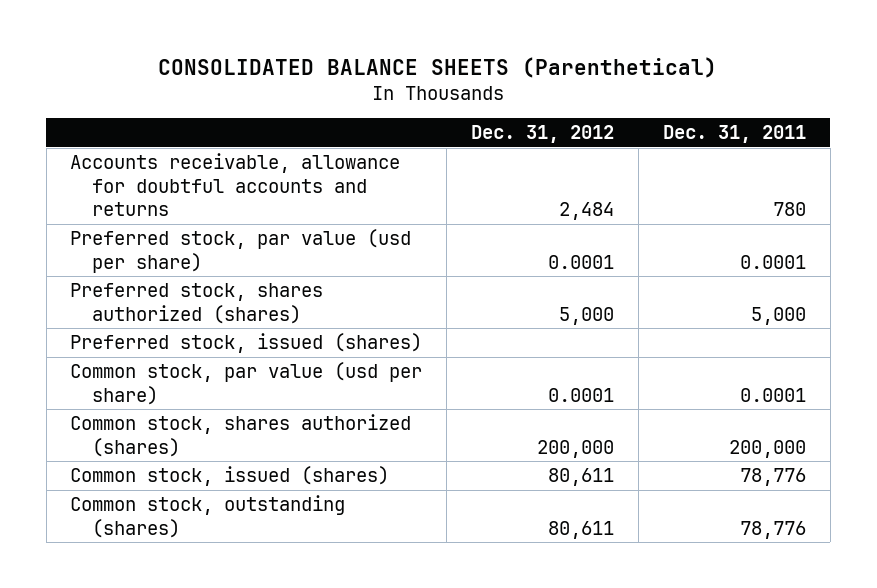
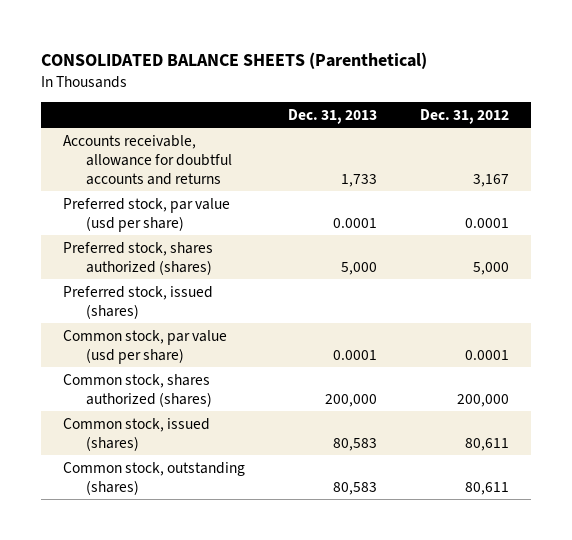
- | Dec. 31, 2012 | Dec. 31, 2011
+ | Dec. 31, 2013 | Dec. 31, 2012
- Accounts receivable, allowance for doubtful accounts and returns | 2,484 | 780
+ Accounts receivable, allowance for doubtful accounts and returns | 1,733 | 3,167

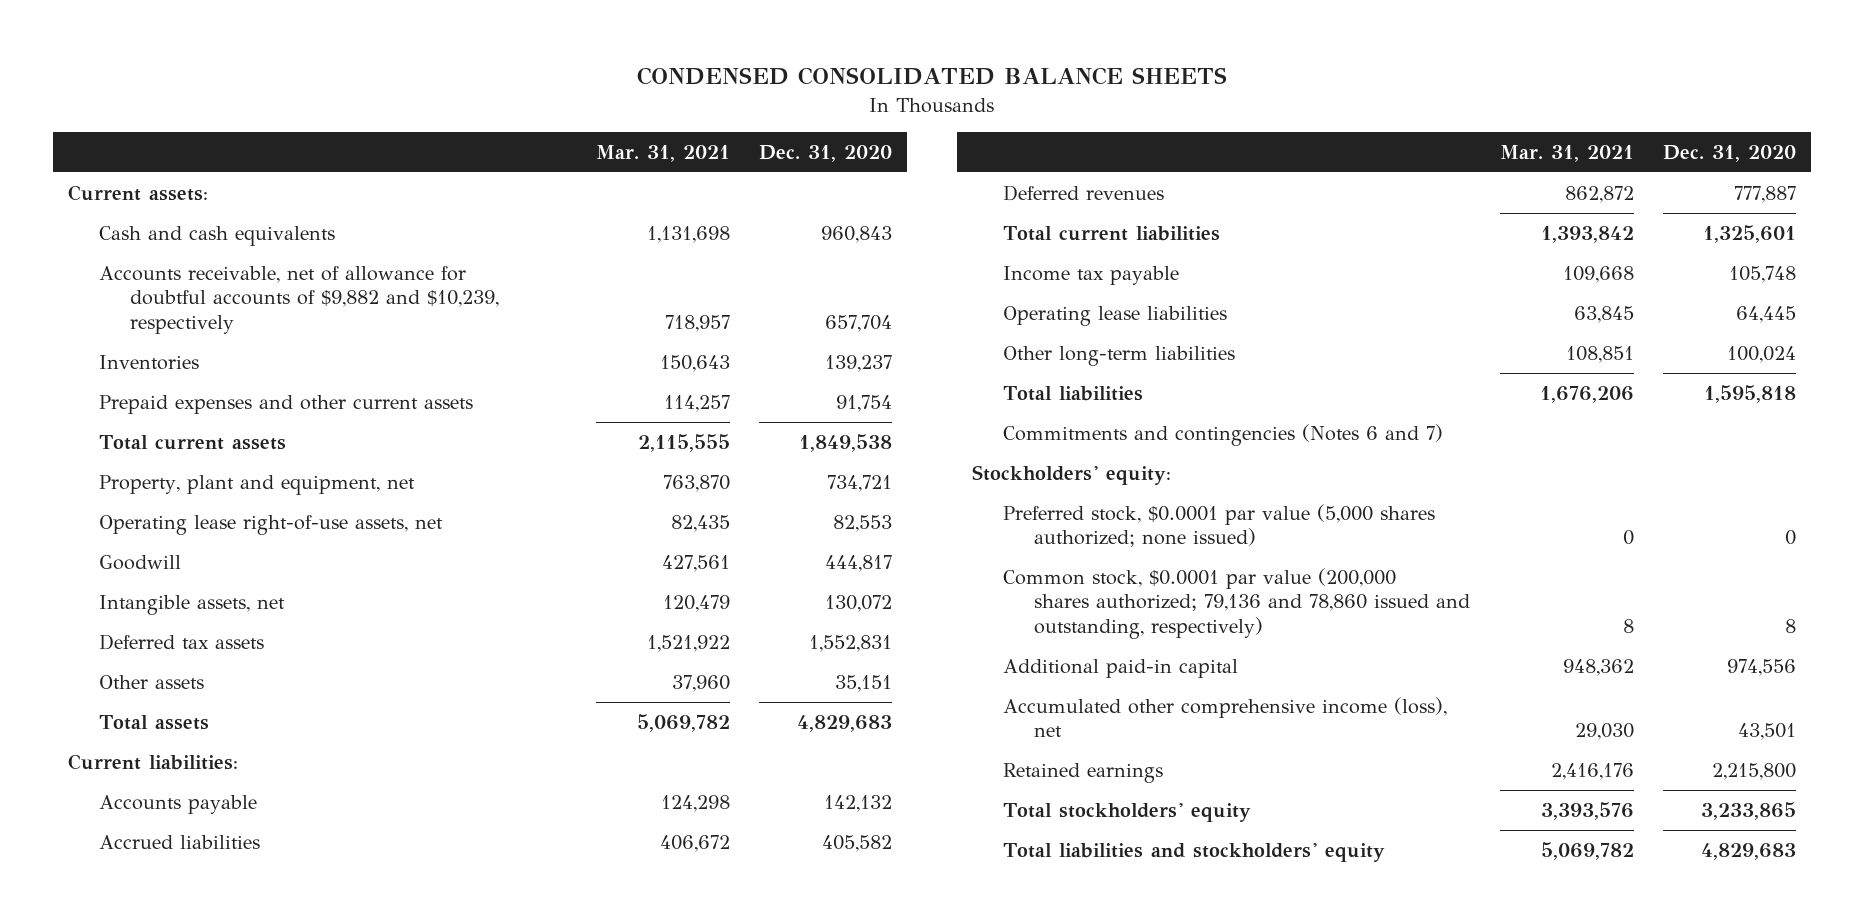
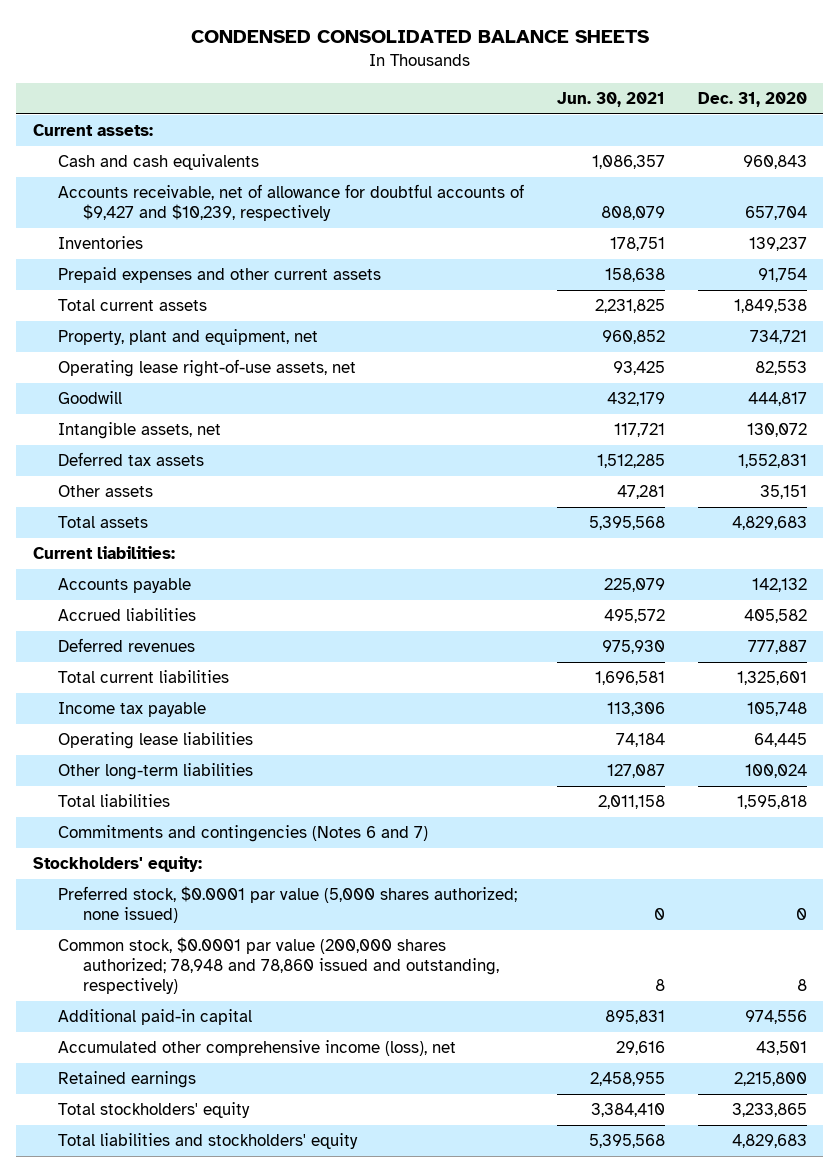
- | Mar. 31, 2021 | Dec. 31, 2020
+ | Jun. 30, 2021 | Dec. 31, 2020
- Accounts receivable, net of allowance for doubtful accounts of $9,882 and $10,239, respectively | 718,957 | 657,704
+ Accounts receivable, net of allowance for doubtful accounts of $9,427 and $10,239, respectively | 808,079 | 657,704
- Common stock, $0.0001 par value (200,000 shares authorized; 79,136 and 78,860 issued and outstanding, respectively) | 8 | 8
+ Common stock, $0.0001 par value (200,000 shares authorized; 78,948 and 78,860 issued and outstanding, respectively) | 8 | 8

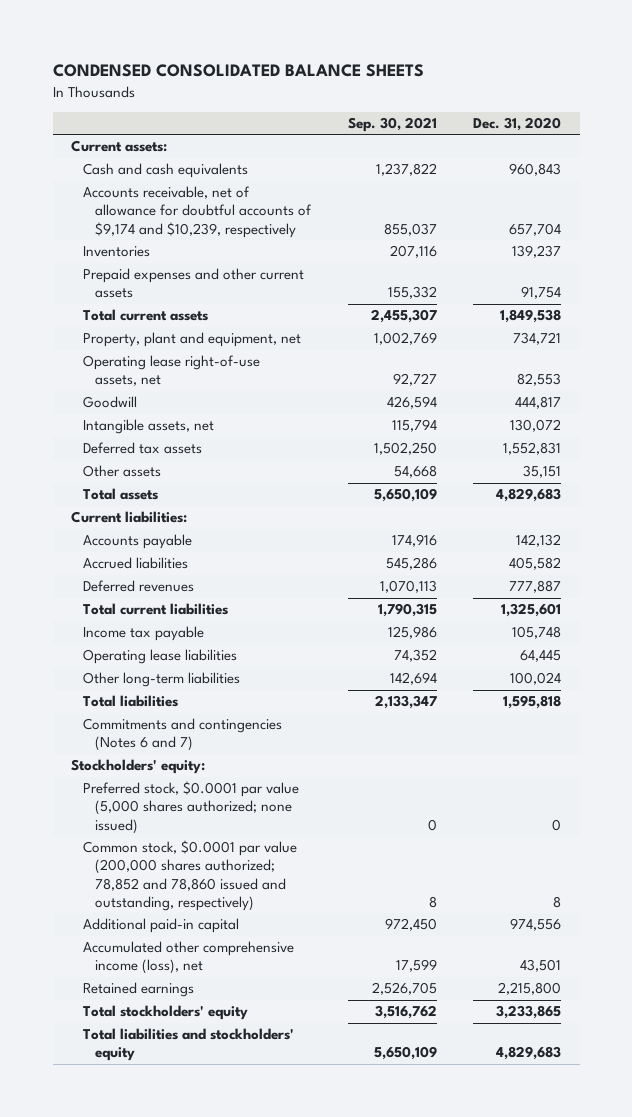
- | Jun. 30, 2021 | Dec. 31, 2020
+ | Sep. 30, 2021 | Dec. 31, 2020
- Accounts receivable, net of allowance for doubtful accounts of $9,427 and $10,239, respectively | 808,079 | 657,704
+ Accounts receivable, net of allowance for doubtful accounts of $9,174 and $10,239, respectively | 855,037 | 657,704
- Common stock, $0.0001 par value (200,000 shares authorized; 78,948 and 78,860 issued and outstanding, respectively) | 8 | 8
+ Common stock, $0.0001 par value (200,000 shares authorized; 78,852 and 78,860 issued and outstanding, respectively) | 8 | 8

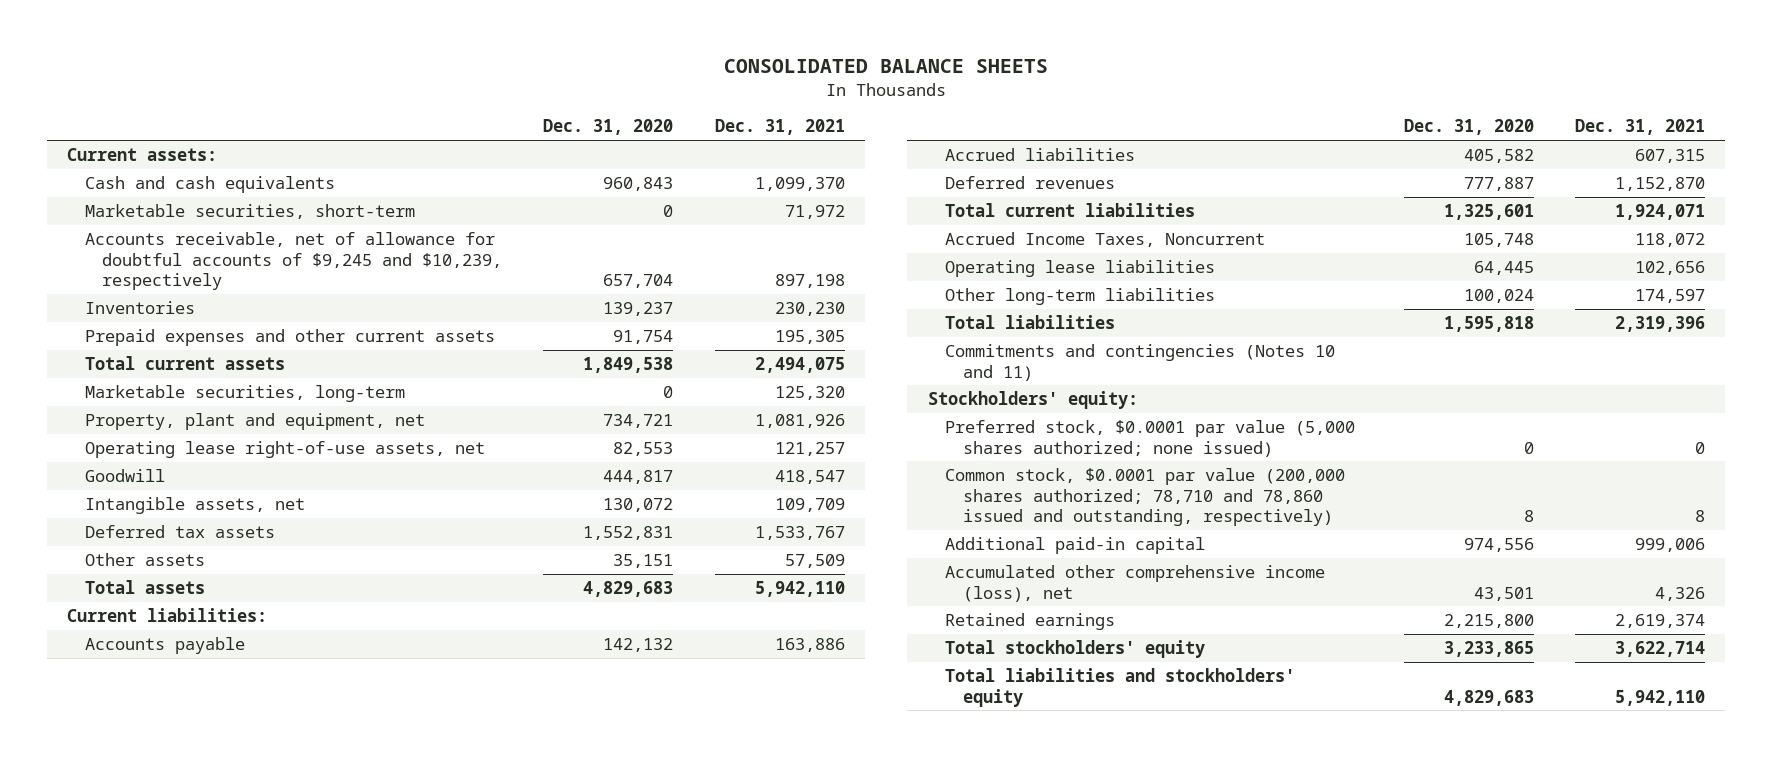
- CONDENSED CONSOLIDATED BALANCE SHEETS
+ CONSOLIDATED BALANCE SHEETS
- | Sep. 30, 2021 | Dec. 31, 2020
+ | Dec. 31, 2020 | Dec. 31, 2021
- Accounts receivable, net of allowance for doubtful accounts of $9,174 and $10,239, respectively | 855,037 | 657,704
+ Marketable securities, short-term | 0 | 71,972
+ Accounts receivable, net of allowance for doubtful accounts of $9,245 and $10,239, respectively | 657,704 | 897,198
+ Marketable securities, long-term | 0 | 125,320
- Income tax payable | 125,986 | 105,748
+ Accrued Income Taxes, Noncurrent | 105,748 | 118,072
- Commitments and contingencies (Notes 6 and 7)
+ Commitments and contingencies (Notes 10 and 11)
- Common stock, $0.0001 par value (200,000 shares authorized; 78,852 and 78,860 issued and outstanding, respectively) | 8 | 8
+ Common stock, $0.0001 par value (200,000 shares authorized; 78,710 and 78,860 issued and outstanding, respectively) | 8 | 8

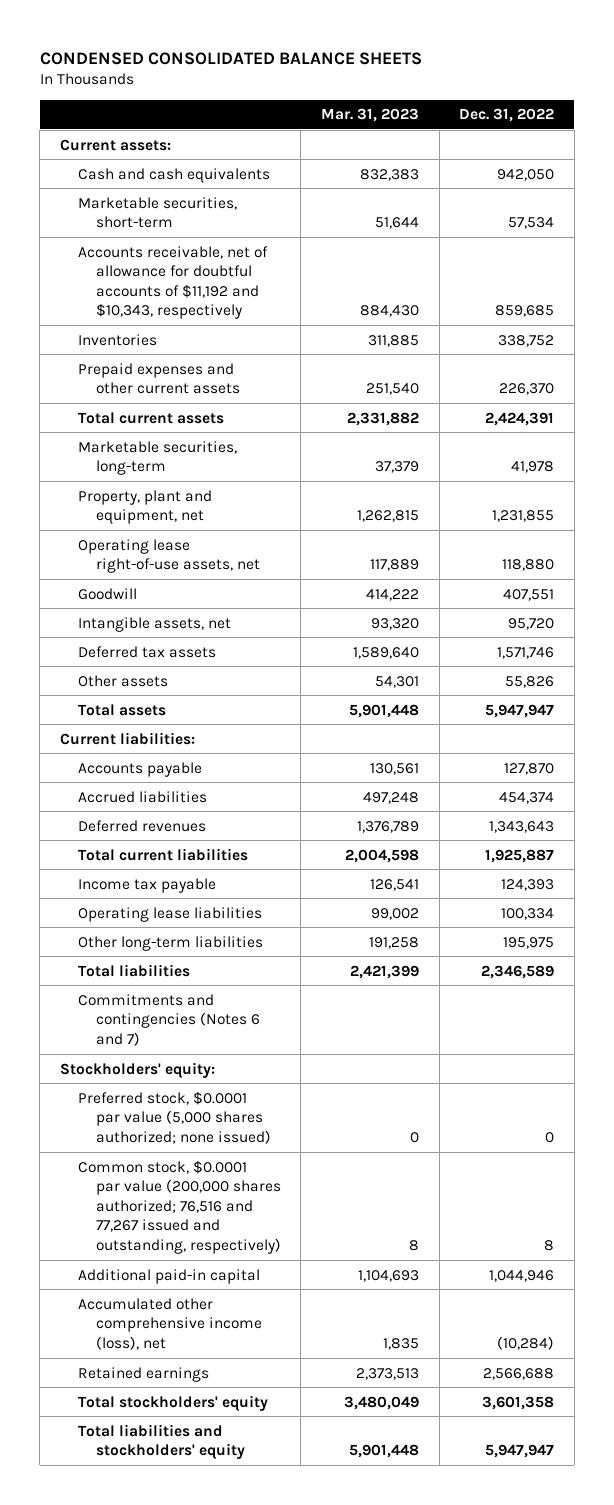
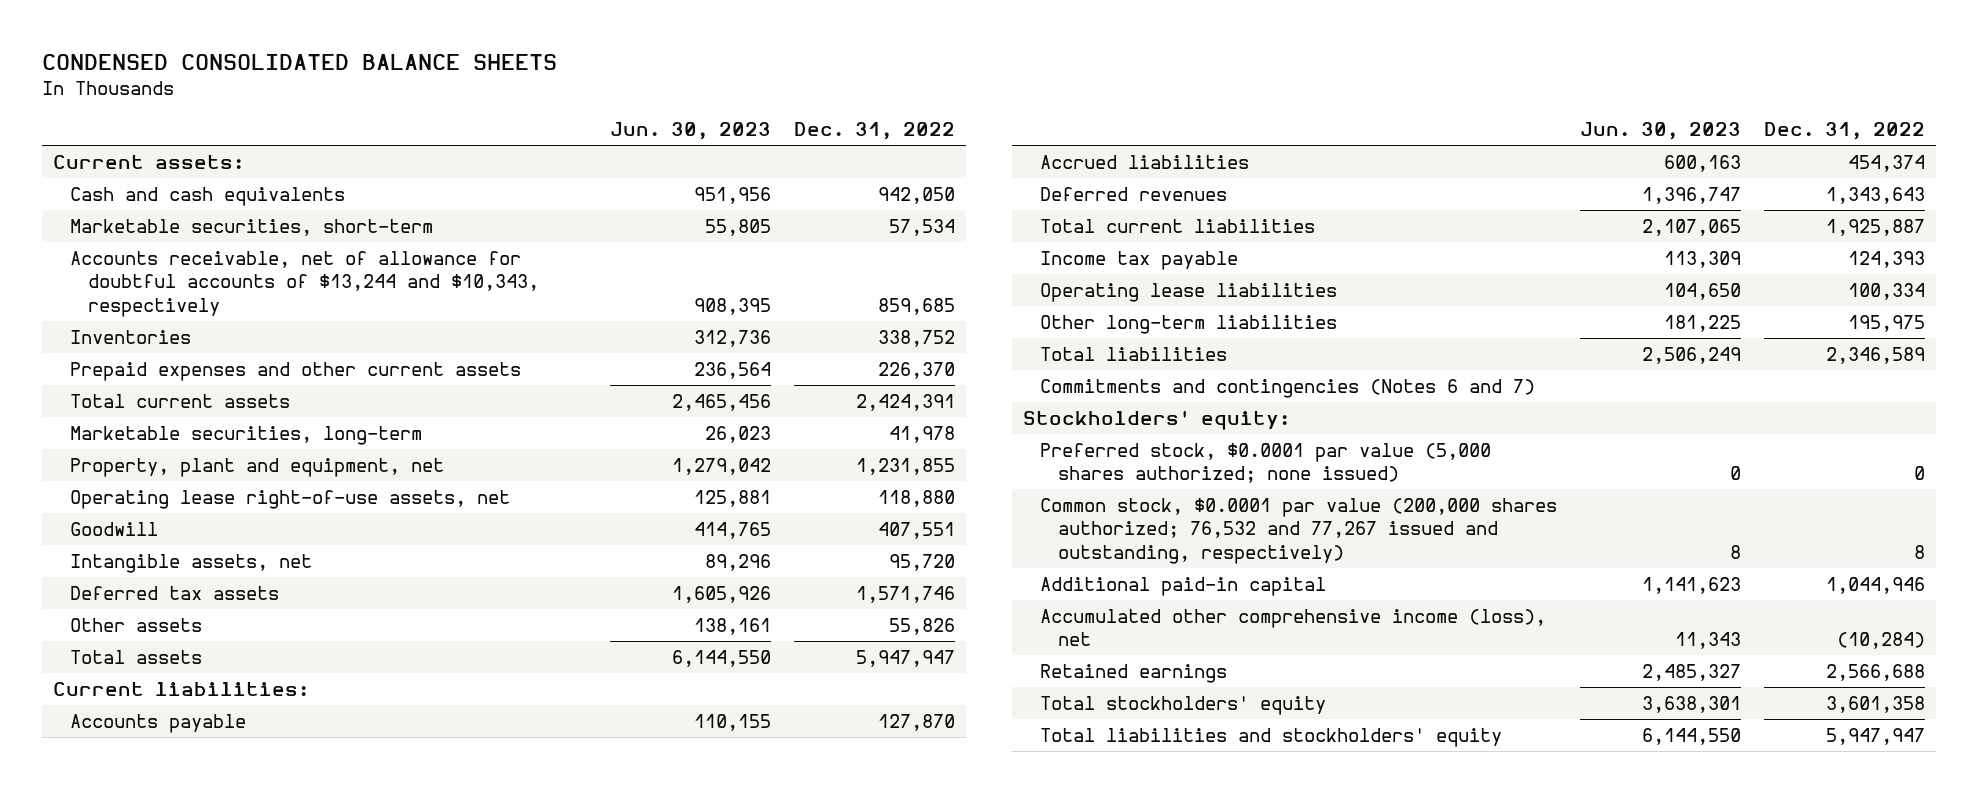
- | Mar. 31, 2023 | Dec. 31, 2022
+ | Jun. 30, 2023 | Dec. 31, 2022
- Accounts receivable, net of allowance for doubtful accounts of $11,192 and $10,343, respectively | 884,430 | 859,685
+ Accounts receivable, net of allowance for doubtful accounts of $13,244 and $10,343, respectively | 908,395 | 859,685
- Common stock, $0.0001 par value (200,000 shares authorized; 76,516 and 77,267 issued and outstanding, respectively) | 8 | 8
+ Common stock, $0.0001 par value (200,000 shares authorized; 76,532 and 77,267 issued and outstanding, respectively) | 8 | 8

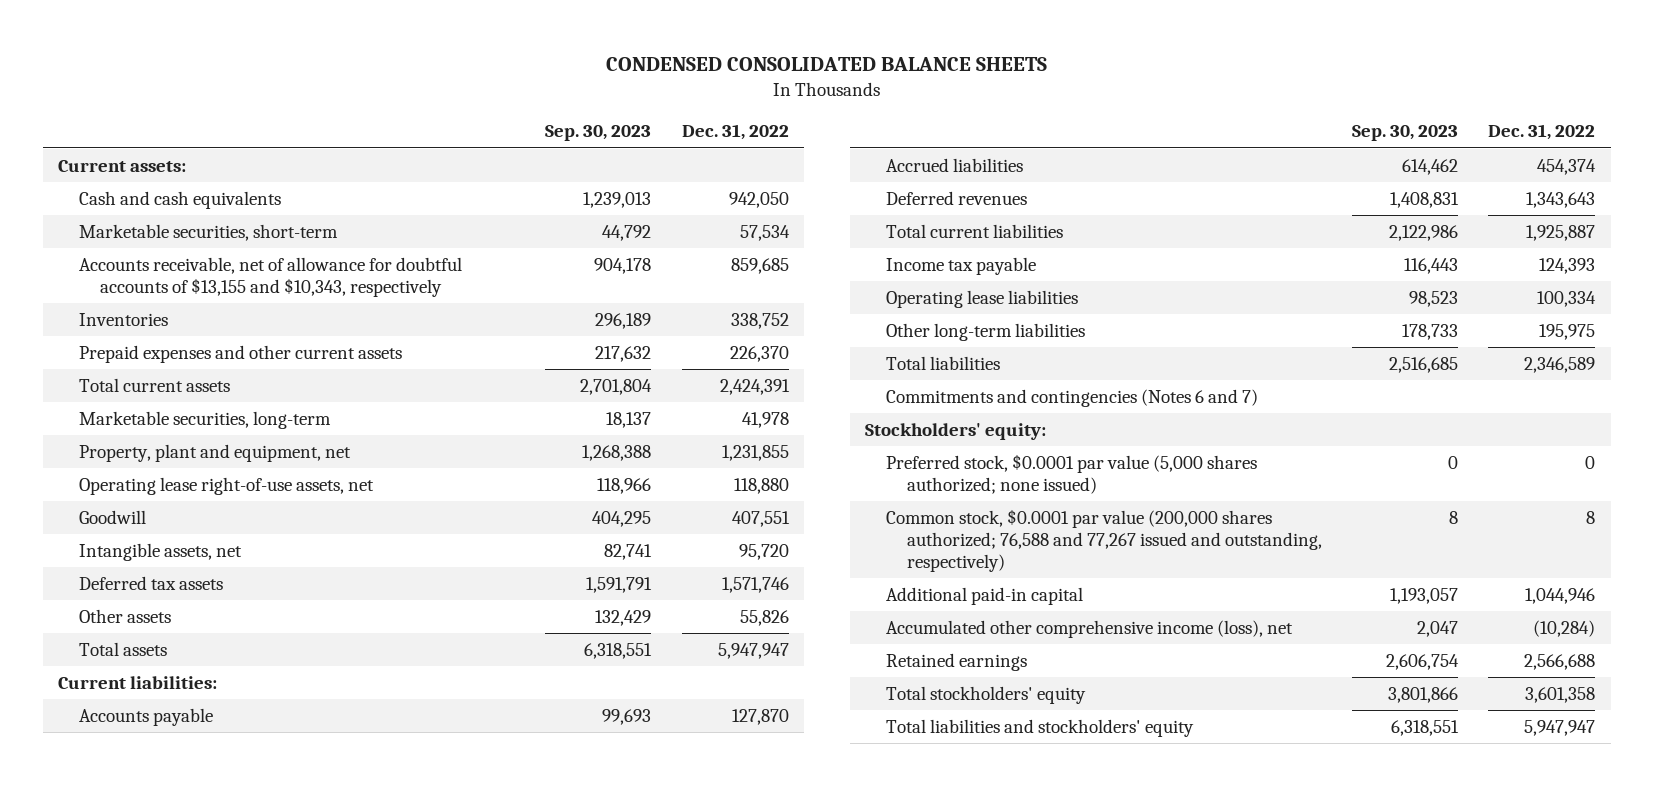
- | Jun. 30, 2023 | Dec. 31, 2022
+ | Sep. 30, 2023 | Dec. 31, 2022
- Accounts receivable, net of allowance for doubtful accounts of $13,244 and $10,343, respectively | 908,395 | 859,685
+ Accounts receivable, net of allowance for doubtful accounts of $13,155 and $10,343, respectively | 904,178 | 859,685
- Common stock, $0.0001 par value (200,000 shares authorized; 76,532 and 77,267 issued and outstanding, respectively) | 8 | 8
+ Common stock, $0.0001 par value (200,000 shares authorized; 76,588 and 77,267 issued and outstanding, respectively) | 8 | 8

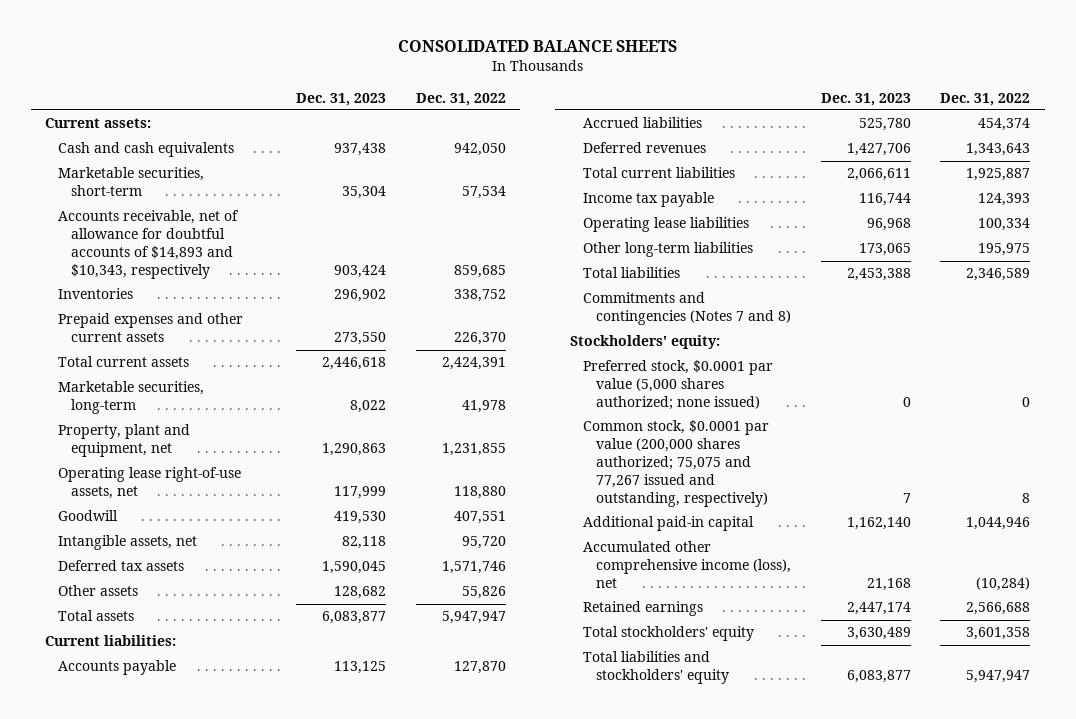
- CONDENSED CONSOLIDATED BALANCE SHEETS
+ CONSOLIDATED BALANCE SHEETS
- | Sep. 30, 2023 | Dec. 31, 2022
+ | Dec. 31, 2023 | Dec. 31, 2022
- Accounts receivable, net of allowance for doubtful accounts of $13,155 and $10,343, respectively | 904,178 | 859,685
+ Accounts receivable, net of allowance for doubtful accounts of $14,893 and $10,343, respectively | 903,424 | 859,685
- Commitments and contingencies (Notes 6 and 7)
+ Commitments and contingencies (Notes 7 and 8)
- Common stock, $0.0001 par value (200,000 shares authorized; 76,588 and 77,267 issued and outstanding, respectively) | 8 | 8
+ Common stock, $0.0001 par value (200,000 shares authorized; 75,075 and 77,267 issued and outstanding, respectively) | 7 | 8

